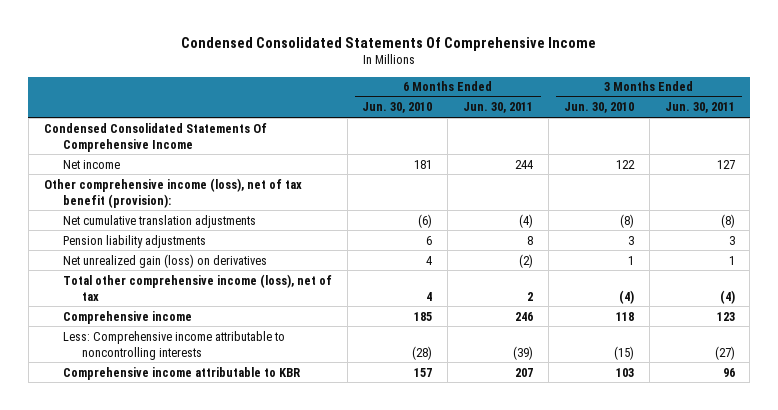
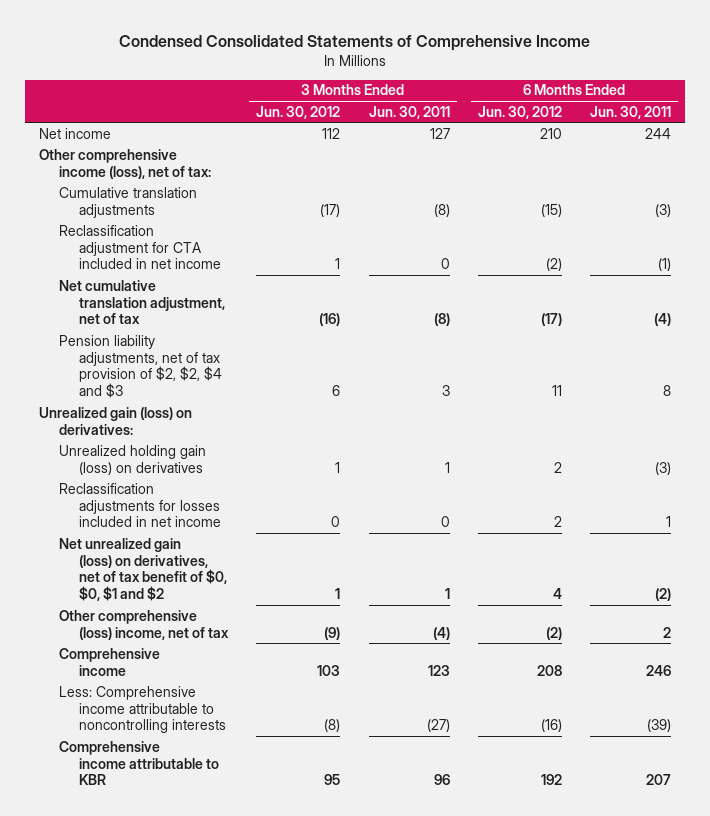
- Condensed Consolidated Statements Of Comprehensive Income
+ Condensed Consolidated Statements of Comprehensive Income
- | 6 Months Ended Jun. 30, 2010 | 6 Months Ended Jun. 30, 2011 | 3 Months Ended Jun. 30, 2010 | 3 Months Ended Jun. 30, 2011
+ | 3 Months Ended Jun. 30, 2012 | 3 Months Ended Jun. 30, 2011 | 6 Months Ended Jun. 30, 2012 | 6 Months Ended Jun. 30, 2011
- Condensed Consolidated Statements Of Comprehensive Income
- Other comprehensive income (loss), net of tax benefit (provision):
- Net cumulative translation adjustments | (6) | (4) | (8) | (8)
- Pension liability adjustments | 6 | 8 | 3 | 3
- Net unrealized gain (loss) on derivatives | 4 | (2) | 1 | 1
- Total other comprehensive income (loss), net of tax | 4 | 2 | (4) | (4)
+ Other comprehensive income (loss), net of tax:
+ Cumulative translation adjustments | (17) | (8) | (15) | (3)
+ Reclassification adjustment for CTA included in net income | 1 | 0 | (2) | (1)
+ Net cumulative translation adjustment, net of tax | (16) | (8) | (17) | (4)
+ Pension liability adjustments, net of tax provision of $2, $2, $4 and $3 | 6 | 3 | 11 | 8
+ Unrealized gain (loss) on derivatives:
+ Unrealized holding gain (loss) on derivatives | 1 | 1 | 2 | (3)
+ Reclassification adjustments for losses included in net income | 0 | 0 | 2 | 1
+ Net unrealized gain (loss) on derivatives, net of tax benefit of $0, $0, $1 and $2 | 1 | 1 | 4 | (2)
+ Other comprehensive (loss) income, net of tax | (9) | (4) | (2) | 2

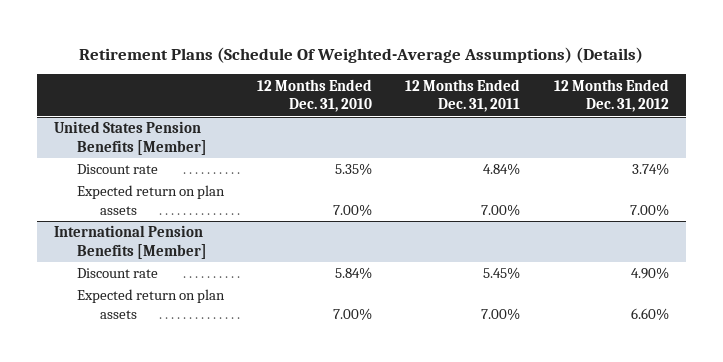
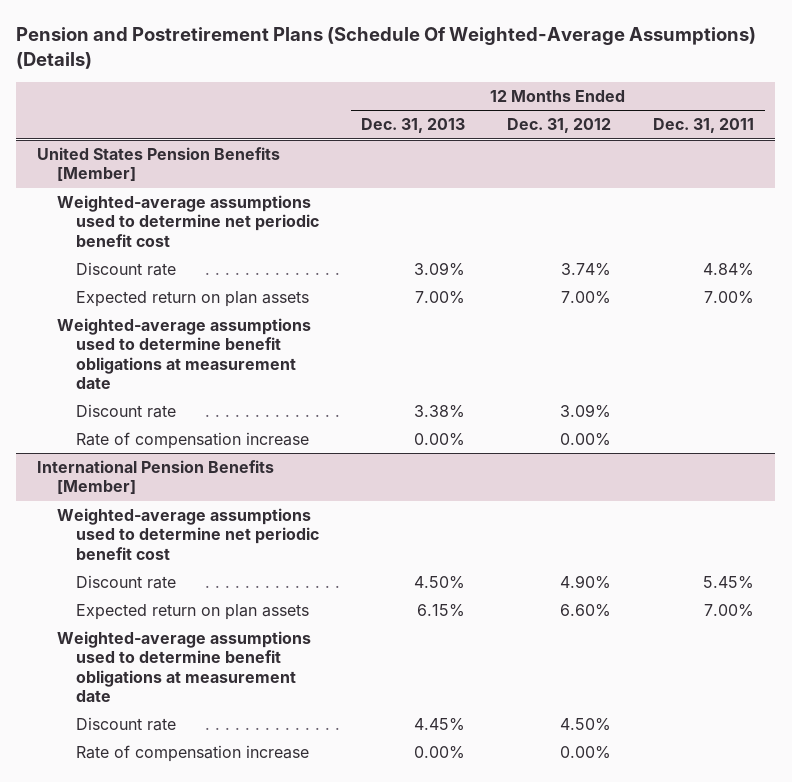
- Retirement Plans (Schedule Of Weighted-Average Assumptions) (Details)
+ Pension and Postretirement Plans (Schedule Of Weighted-Average Assumptions) (Details)
- | 12 Months Ended Dec. 31, 2010 | 12 Months Ended Dec. 31, 2011 | 12 Months Ended Dec. 31, 2012
+ | 12 Months Ended Dec. 31, 2013 | 12 Months Ended Dec. 31, 2012 | 12 Months Ended Dec. 31, 2011
@ United States Pension Benefits [Member]
+ Weighted-average assumptions used to determine net periodic benefit cost
+ Weighted-average assumptions used to determine benefit obligations at measurement date
+ Discount rate | 3.38% | 3.09% |
+ Rate of compensation increase | 0.00% | 0.00% |
@ International Pension Benefits [Member]
+ Weighted-average assumptions used to determine net periodic benefit cost
+ Weighted-average assumptions used to determine benefit obligations at measurement date
+ Discount rate | 4.45% | 4.50% |
+ Rate of compensation increase | 0.00% | 0.00% |

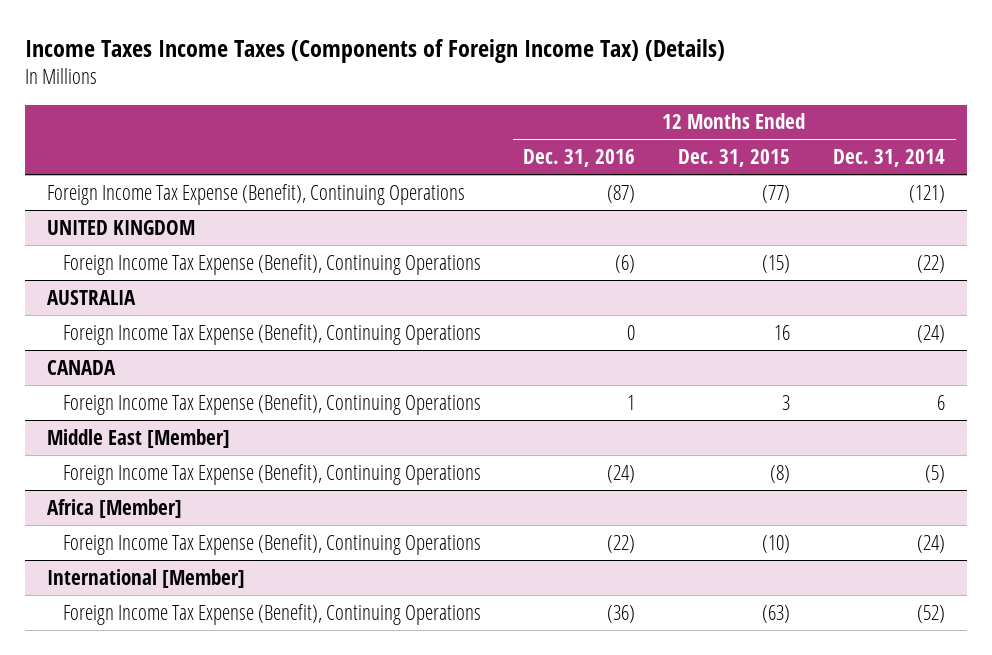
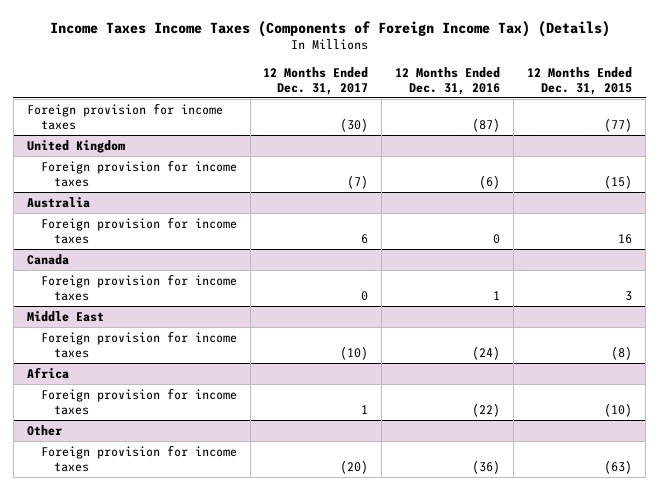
- | 12 Months Ended Dec. 31, 2016 | 12 Months Ended Dec. 31, 2015 | 12 Months Ended Dec. 31, 2014
+ | 12 Months Ended Dec. 31, 2017 | 12 Months Ended Dec. 31, 2016 | 12 Months Ended Dec. 31, 2015
- Foreign Income Tax Expense (Benefit), Continuing Operations | (87) | (77) | (121)
- UNITED KINGDOM
- Foreign Income Tax Expense (Benefit), Continuing Operations | (6) | (15) | (22)
- AUSTRALIA
- Foreign Income Tax Expense (Benefit), Continuing Operations | 0 | 16 | (24)
- CANADA
- Foreign Income Tax Expense (Benefit), Continuing Operations | 1 | 3 | 6
- Middle East [Member]
- Foreign Income Tax Expense (Benefit), Continuing Operations | (24) | (8) | (5)
- Africa [Member]
- Foreign Income Tax Expense (Benefit), Continuing Operations | (22) | (10) | (24)
- International [Member]
- Foreign Income Tax Expense (Benefit), Continuing Operations | (36) | (63) | (52)
+ Foreign provision for income taxes | (30) | (87) | (77)
+ United Kingdom
+ Foreign provision for income taxes | (7) | (6) | (15)
+ Australia
+ Foreign provision for income taxes | 6 | 0 | 16
+ Canada
+ Foreign provision for income taxes | 0 | 1 | 3
+ Middle East
+ Foreign provision for income taxes | (10) | (24) | (8)
+ Africa
+ Foreign provision for income taxes | 1 | (22) | (10)
+ Other
+ Foreign provision for income taxes | (20) | (36) | (63)

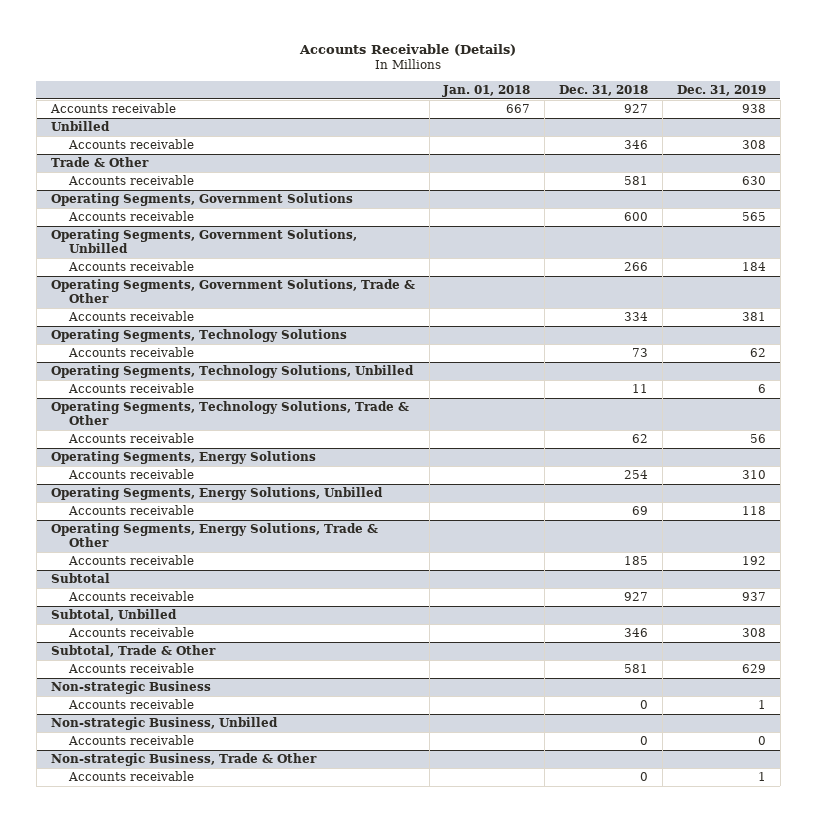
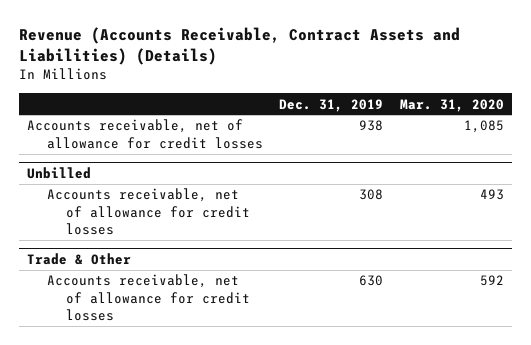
- Accounts Receivable (Details)
+ Revenue (Accounts Receivable, Contract Assets and Liabilities) (Details)
- | Jan. 01, 2018 | Dec. 31, 2018 | Dec. 31, 2019
+ | Dec. 31, 2019 | Mar. 31, 2020
- Accounts receivable | 667 | 927 | 938
+ Accounts receivable, net of allowance for credit losses | 938 | 1,085
@ Unbilled
- Accounts receivable | | 346 | 308
+ Accounts receivable, net of allowance for credit losses | 308 | 493
@ Trade & Other
- Accounts receivable | | 581 | 630
- Operating Segments, Government Solutions
- Accounts receivable | | 600 | 565
- Operating Segments, Government Solutions, Unbilled
- Accounts receivable | | 266 | 184
- Operating Segments, Government Solutions, Trade & Other
- Accounts receivable | | 334 | 381
- Operating Segments, Technology Solutions
- Accounts receivable | | 73 | 62
- Operating Segments, Technology Solutions, Unbilled
- Accounts receivable | | 11 | 6
- Operating Segments, Technology Solutions, Trade & Other
- Accounts receivable | | 62 | 56
- Operating Segments, Energy Solutions
- Accounts receivable | | 254 | 310
- Operating Segments, Energy Solutions, Unbilled
- Accounts receivable | | 69 | 118
- Operating Segments, Energy Solutions, Trade & Other
- Accounts receivable | | 185 | 192
- Subtotal
- Accounts receivable | | 927 | 937
- Subtotal, Unbilled
- Accounts receivable | | 346 | 308
- Subtotal, Trade & Other
- Accounts receivable | | 581 | 629
- Non-strategic Business
- Accounts receivable | | 0 | 1
- Non-strategic Business, Unbilled
- Accounts receivable | | 0 | 0
- Non-strategic Business, Trade & Other
- Accounts receivable | | 0 | 1
@ Trade & Other
+ Accounts receivable, net of allowance for credit losses | 630 | 592

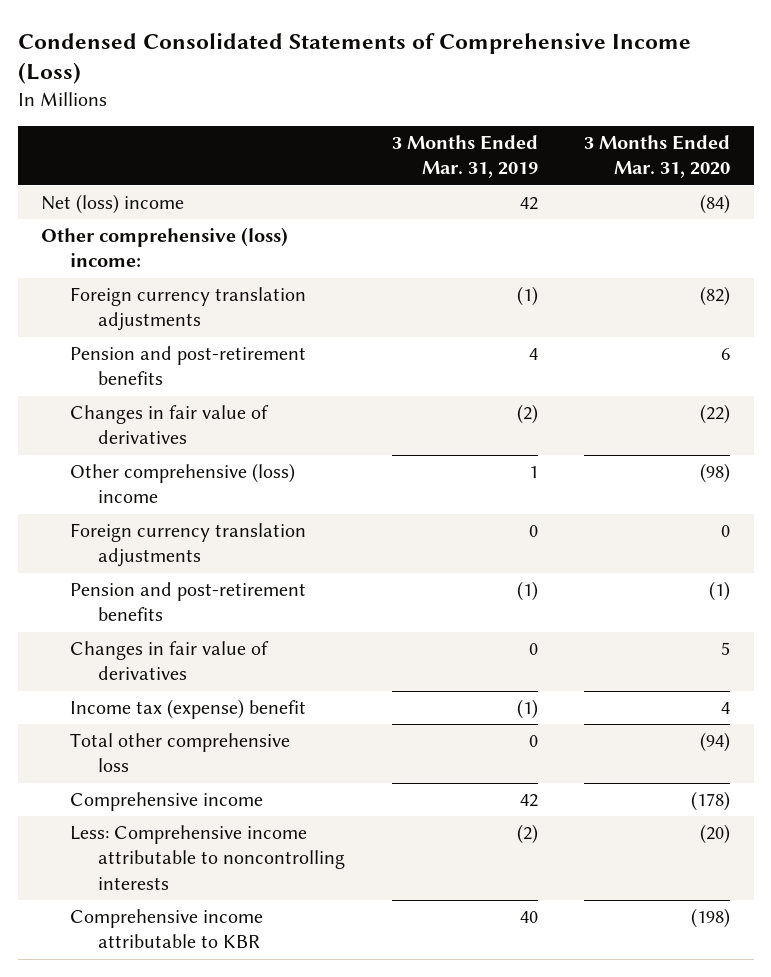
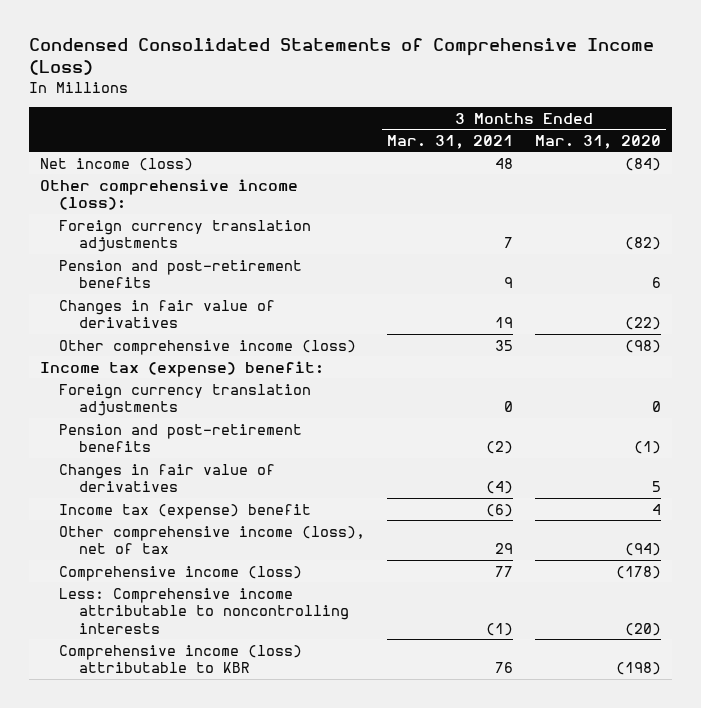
- | 3 Months Ended Mar. 31, 2019 | 3 Months Ended Mar. 31, 2020
+ | 3 Months Ended Mar. 31, 2021 | 3 Months Ended Mar. 31, 2020
- Net (loss) income | 42 | (84)
- Other comprehensive (loss) income:
+ Net income (loss) | 48 | (84)
+ Other comprehensive income (loss):
- Other comprehensive (loss) income | 1 | (98)
+ Other comprehensive income (loss) | 35 | (98)
+ Income tax (expense) benefit:
- Total other comprehensive loss | 0 | (94)
- Comprehensive income | 42 | (178)
+ Other comprehensive income (loss), net of tax | 29 | (94)
+ Comprehensive income (loss) | 77 | (178)
- Comprehensive income attributable to KBR | 40 | (198)
+ Comprehensive income (loss) attributable to KBR | 76 | (198)

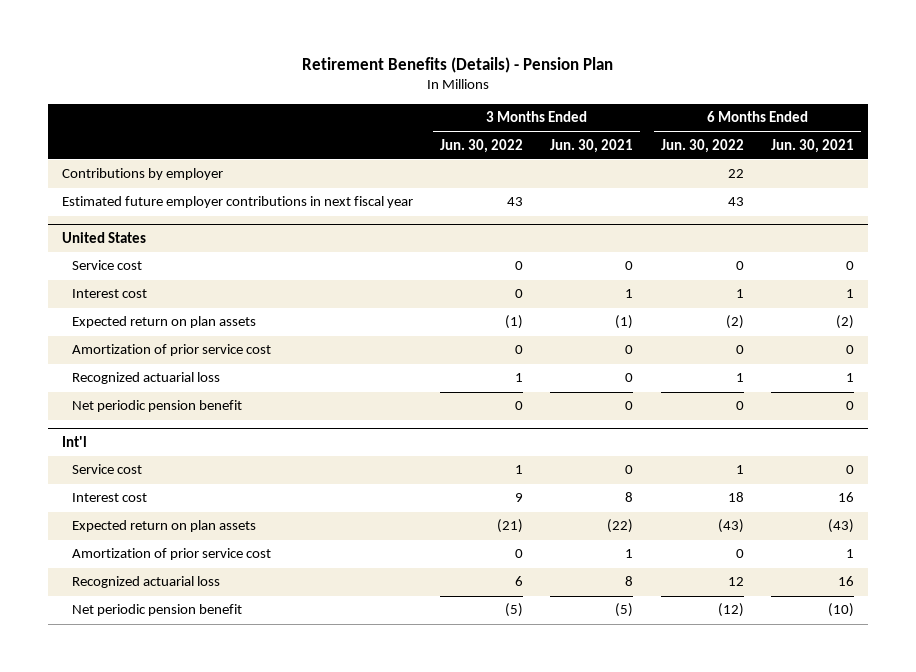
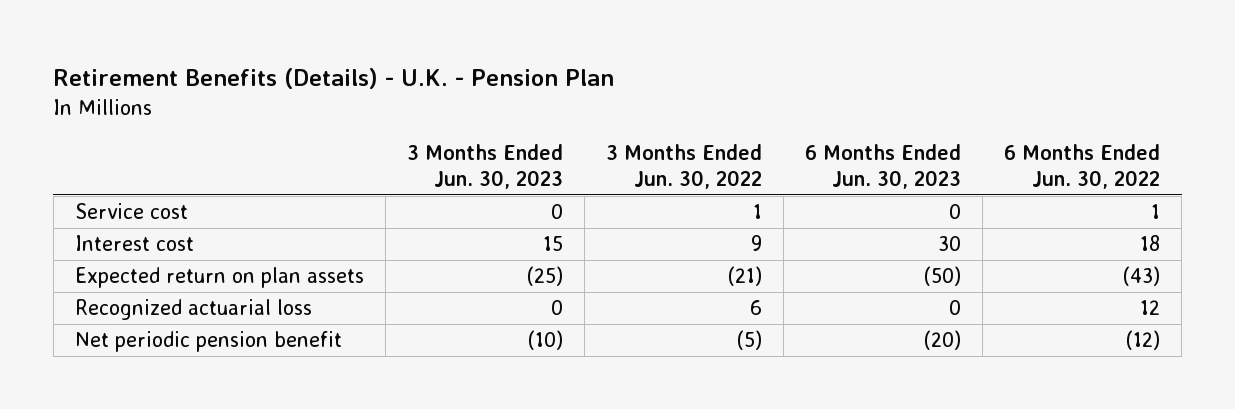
- Retirement Benefits (Details) - Pension Plan
+ Retirement Benefits (Details) - U.K. - Pension Plan
- | 3 Months Ended Jun. 30, 2022 | 3 Months Ended Jun. 30, 2021 | 6 Months Ended Jun. 30, 2022 | 6 Months Ended Jun. 30, 2021
+ | 3 Months Ended Jun. 30, 2023 | 3 Months Ended Jun. 30, 2022 | 6 Months Ended Jun. 30, 2023 | 6 Months Ended Jun. 30, 2022
- Contributions by employer | | | 22 |
- Estimated future employer contributions in next fiscal year | 43 | | 43 |
- United States
- Service cost | 0 | 0 | 0 | 0
- Interest cost | 0 | 1 | 1 | 1
- Expected return on plan assets | (1) | (1) | (2) | (2)
- Amortization of prior service cost | 0 | 0 | 0 | 0
- Recognized actuarial loss | 1 | 0 | 1 | 1
- Net periodic pension benefit | 0 | 0 | 0 | 0
- Int'l
- Amortization of prior service cost | 0 | 1 | 0 | 1

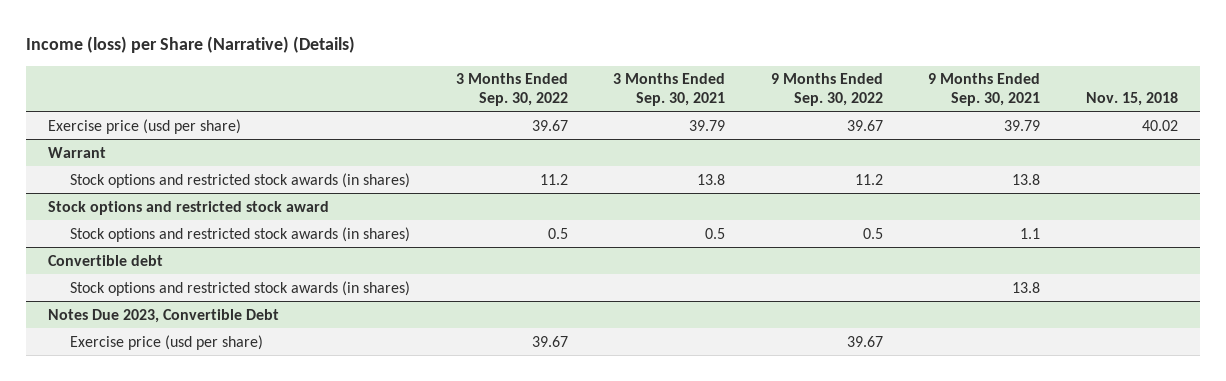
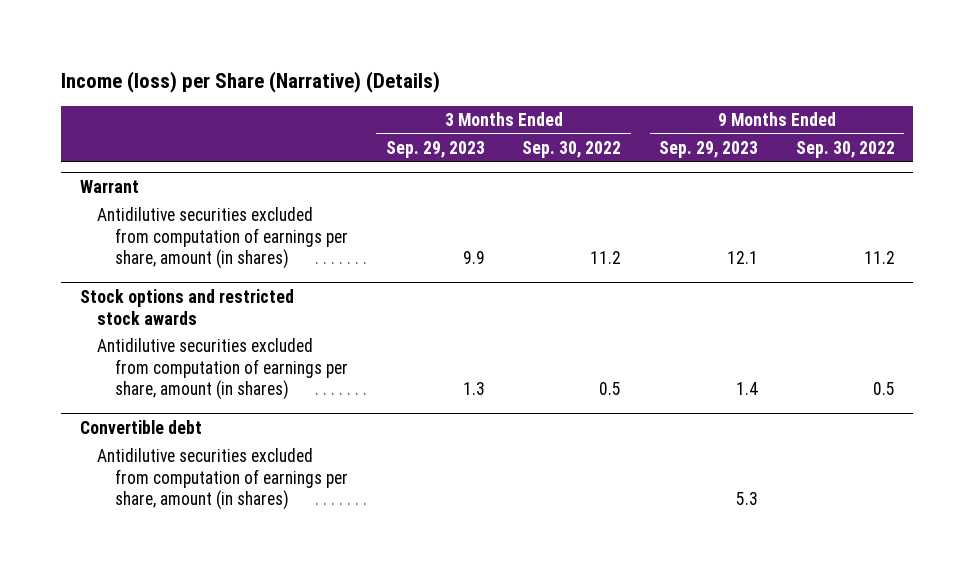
- | 3 Months Ended Sep. 30, 2022 | 3 Months Ended Sep. 30, 2021 | 9 Months Ended Sep. 30, 2022 | 9 Months Ended Sep. 30, 2021 | Nov. 15, 2018
+ | 3 Months Ended Sep. 29, 2023 | 3 Months Ended Sep. 30, 2022 | 9 Months Ended Sep. 29, 2023 | 9 Months Ended Sep. 30, 2022
- Exercise price (usd per share) | 39.67 | 39.79 | 39.67 | 39.79 | 40.02
@ Warrant
- Stock options and restricted stock awards (in shares) | 11.2 | 13.8 | 11.2 | 13.8 |
- Stock options and restricted stock award
- Stock options and restricted stock awards (in shares) | 0.5 | 0.5 | 0.5 | 1.1 |
@ Warrant
+ Antidilutive securities excluded from computation of earnings per share, amount (in shares) | 9.9 | 11.2 | 12.1 | 11.2
+ Stock options and restricted stock awards
+ Antidilutive securities excluded from computation of earnings per share, amount (in shares) | 1.3 | 0.5 | 1.4 | 0.5
@ Convertible debt
- Stock options and restricted stock awards (in shares) | | | | 13.8 |
- Notes Due 2023, Convertible Debt
- Exercise price (usd per share) | 39.67 | | 39.67 | |
@ Convertible debt
+ Antidilutive securities excluded from computation of earnings per share, amount (in shares) | | | 5.3 |

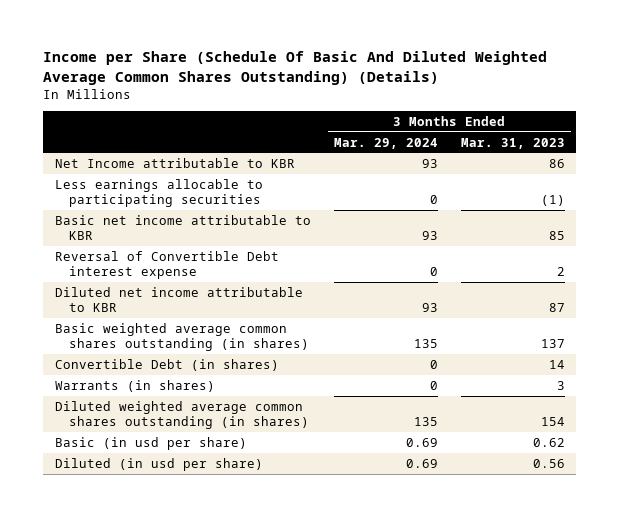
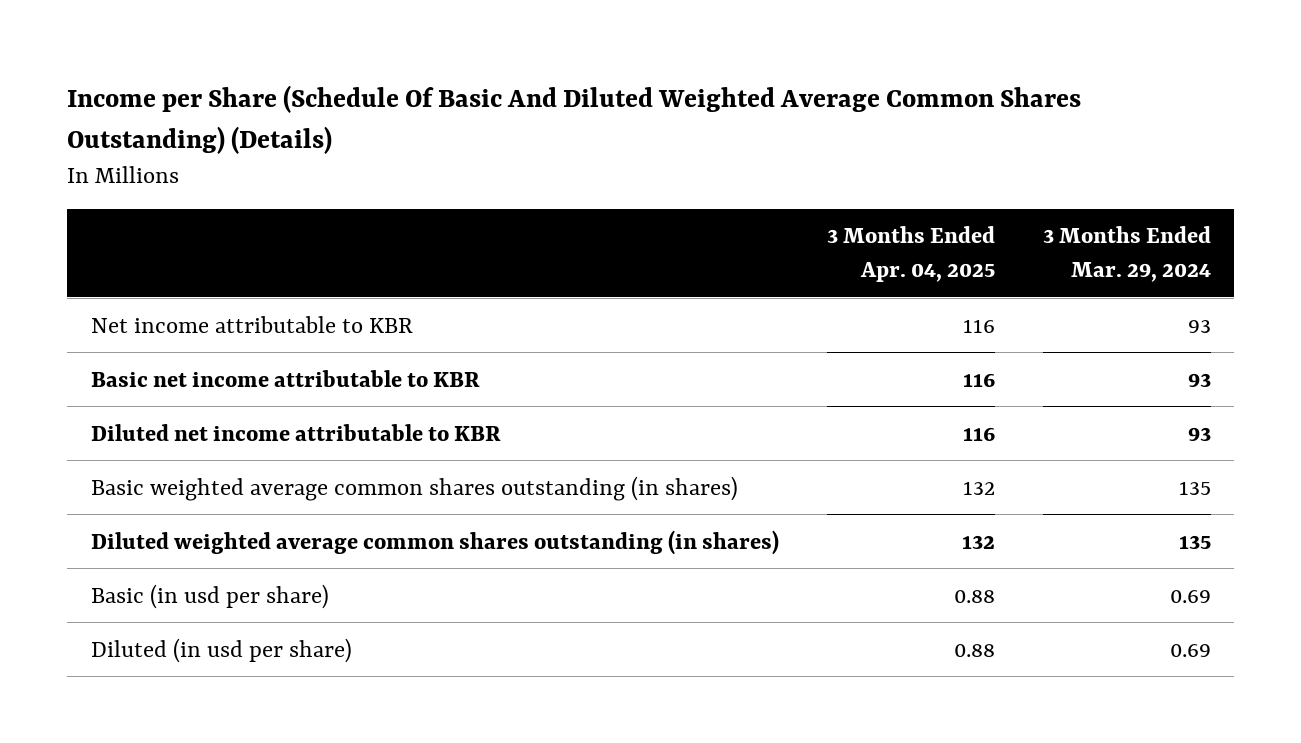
- | 3 Months Ended Mar. 29, 2024 | 3 Months Ended Mar. 31, 2023
+ | 3 Months Ended Apr. 04, 2025 | 3 Months Ended Mar. 29, 2024
- Net Income attributable to KBR | 93 | 86
- Less earnings allocable to participating securities | 0 | (1)
+ Net income attributable to KBR | 116 | 93
- Reversal of Convertible Debt interest expense | 0 | 2
- Convertible Debt (in shares) | 0 | 14
- Warrants (in shares) | 0 | 3

